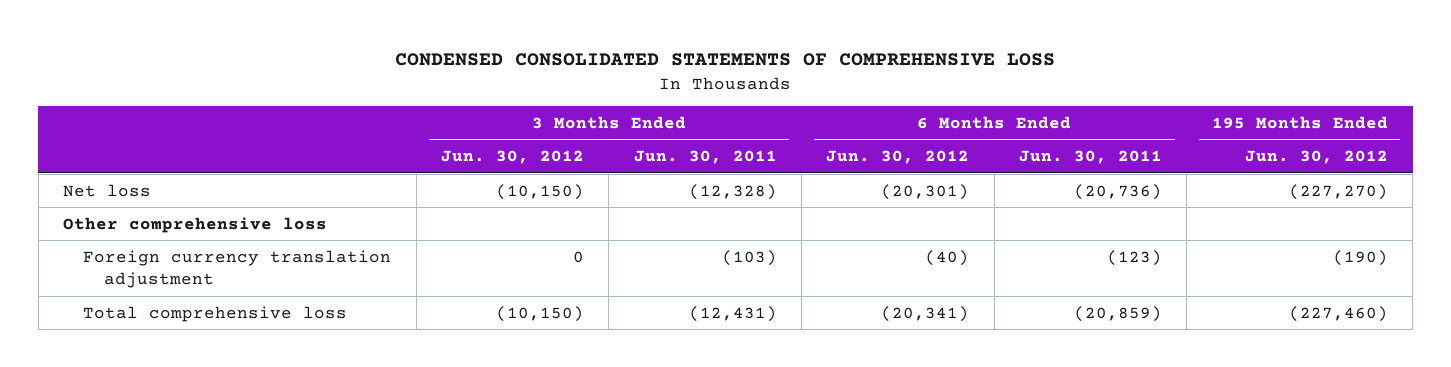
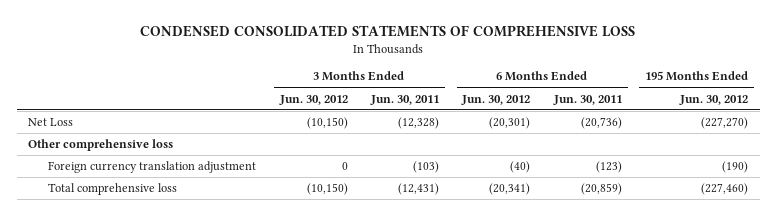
- Net loss | (10,150) | (12,328) | (20,301) | (20,736) | (227,270)
+ Net Loss | (10,150) | (12,328) | (20,301) | (20,736) | (227,270)

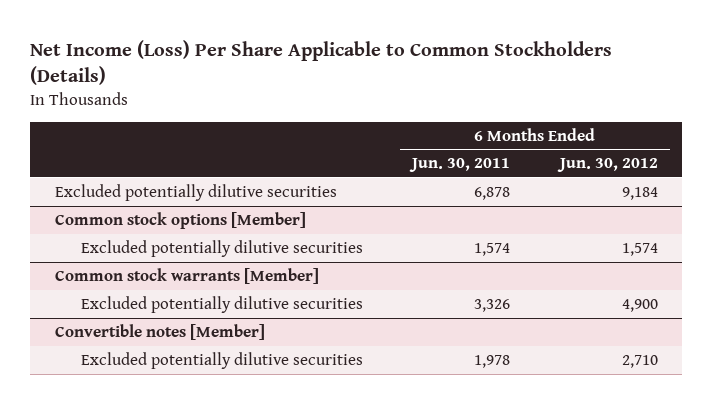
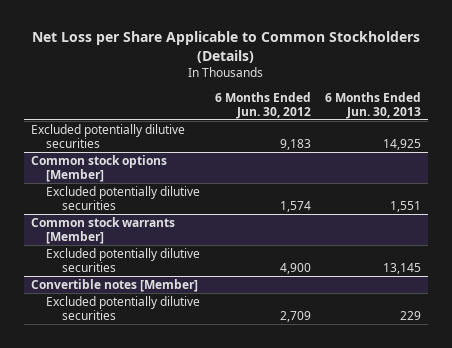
- Net Income (Loss) Per Share Applicable to Common Stockholders (Details)
+ Net Loss per Share Applicable to Common Stockholders (Details)
- | 6 Months Ended Jun. 30, 2011 | 6 Months Ended Jun. 30, 2012
+ | 6 Months Ended Jun. 30, 2012 | 6 Months Ended Jun. 30, 2013
- Excluded potentially dilutive securities | 6,878 | 9,184
+ Excluded potentially dilutive securities | 9,183 | 14,925
@ Convertible notes [Member]
- Excluded potentially dilutive securities | 1,978 | 2,710
+ Excluded potentially dilutive securities | 2,709 | 229

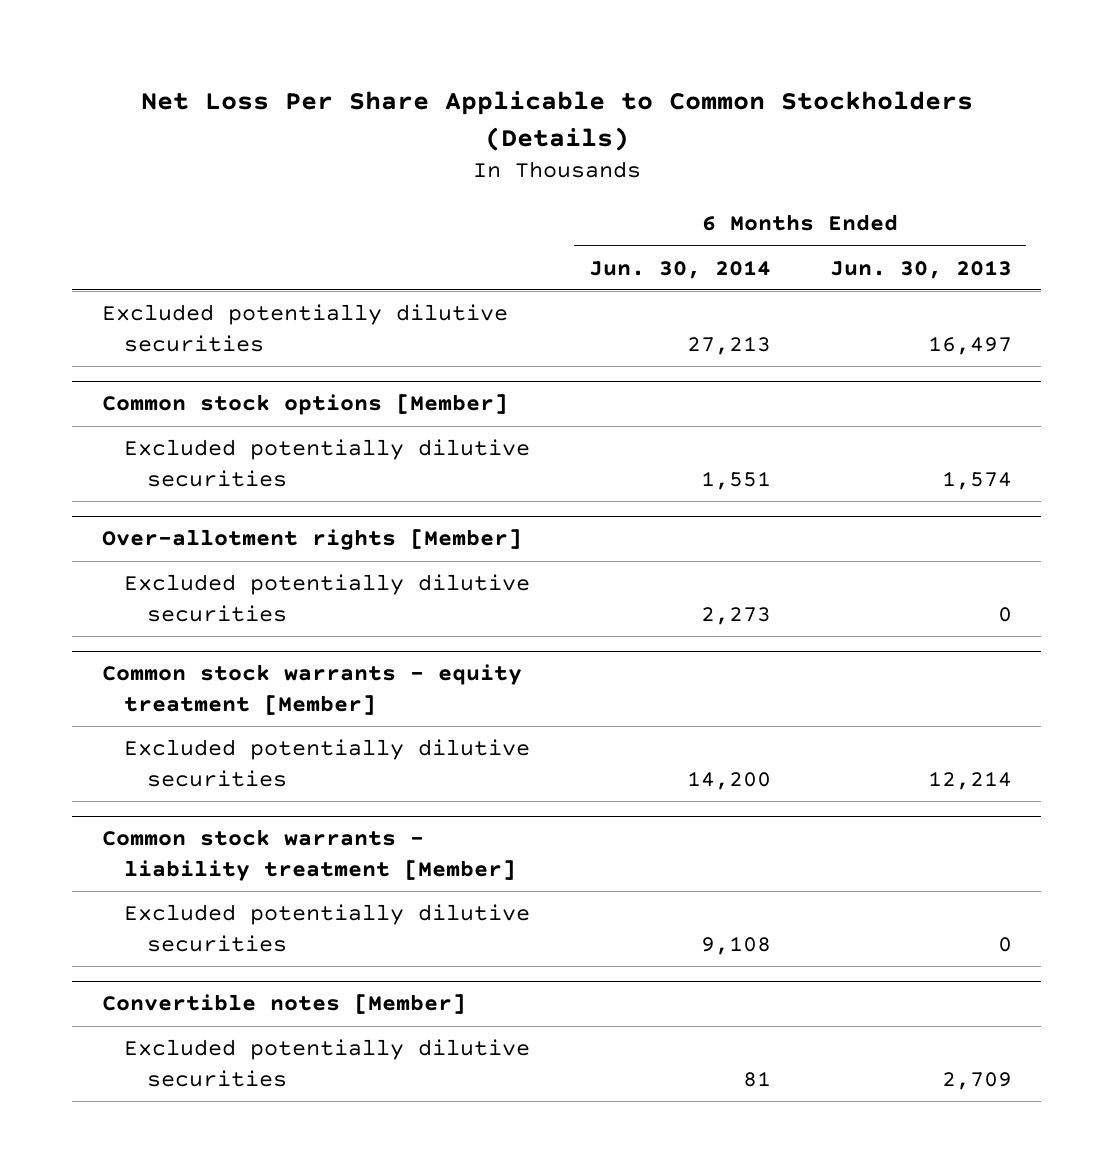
- Net Loss per Share Applicable to Common Stockholders (Details)
+ Net Loss Per Share Applicable to Common Stockholders (Details)
- | 6 Months Ended Jun. 30, 2012 | 6 Months Ended Jun. 30, 2013
+ | 6 Months Ended Jun. 30, 2014 | 6 Months Ended Jun. 30, 2013
- Excluded potentially dilutive securities | 9,183 | 14,925
+ Excluded potentially dilutive securities | 27,213 | 16,497
@ Common stock options [Member]
- Excluded potentially dilutive securities | 1,574 | 1,551
- Common stock warrants [Member]
- Excluded potentially dilutive securities | 4,900 | 13,145
@ Common stock options [Member]
+ Excluded potentially dilutive securities | 1,551 | 1,574
+ Over-allotment rights [Member]
+ Excluded potentially dilutive securities | 2,273 | 0
+ Common stock warrants - equity treatment [Member]
+ Excluded potentially dilutive securities | 14,200 | 12,214
+ Common stock warrants - liability treatment [Member]
+ Excluded potentially dilutive securities | 9,108 | 0
@ Convertible notes [Member]
- Excluded potentially dilutive securities | 2,709 | 229
+ Excluded potentially dilutive securities | 81 | 2,709

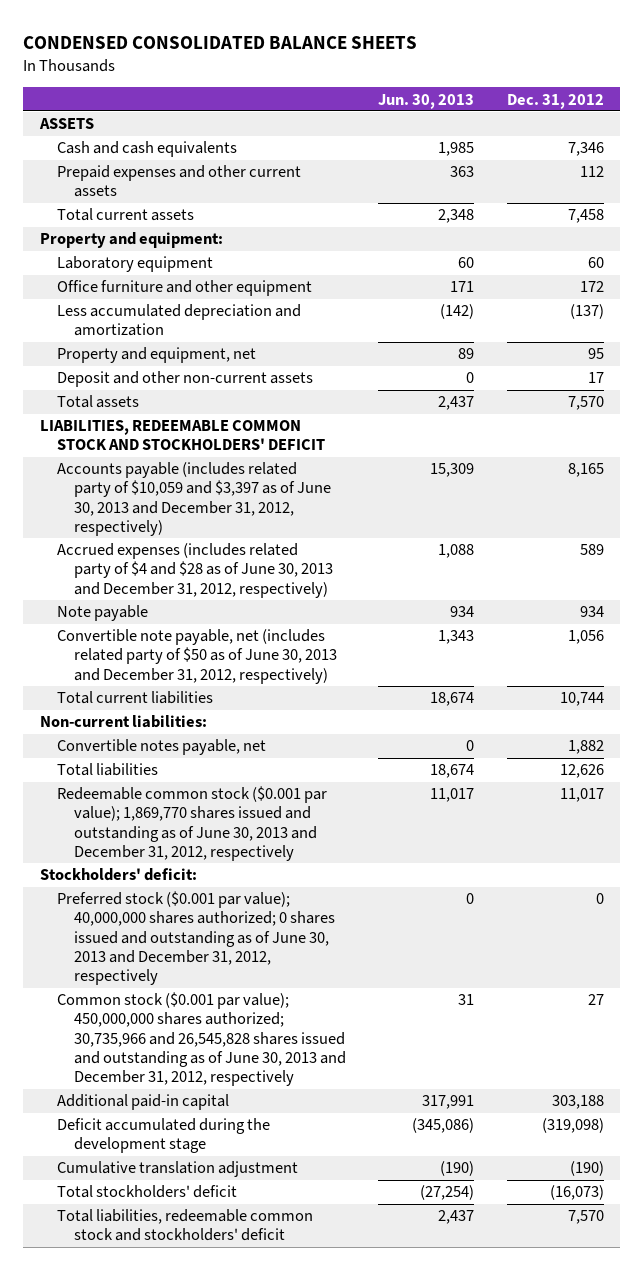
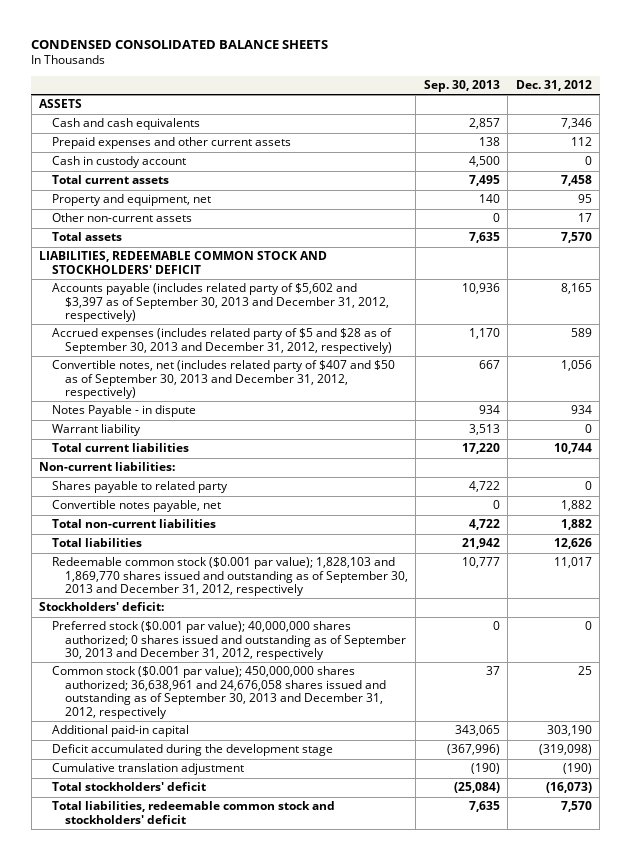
- | Jun. 30, 2013 | Dec. 31, 2012
+ | Sep. 30, 2013 | Dec. 31, 2012
+ Cash in custody account | 4,500 | 0
- Property and equipment:
- Laboratory equipment | 60 | 60
- Office furniture and other equipment | 171 | 172
- Less accumulated depreciation and amortization | (142) | (137)
- Deposit and other non-current assets | 0 | 17
+ Other non-current assets | 0 | 17
- Accounts payable (includes related party of $10,059 and $3,397 as of June 30, 2013 and December 31, 2012, respectively) | 15,309 | 8,165
- Accrued expenses (includes related party of $4 and $28 as of June 30, 2013 and December 31, 2012, respectively) | 1,088 | 589
- Note payable | 934 | 934
- Convertible note payable, net (includes related party of $50 as of June 30, 2013 and December 31, 2012, respectively) | 1,343 | 1,056
+ Accounts payable (includes related party of $5,602 and $3,397 as of September 30, 2013 and December 31, 2012, respectively) | 10,936 | 8,165
+ Accrued expenses (includes related party of $5 and $28 as of September 30, 2013 and December 31, 2012, respectively) | 1,170 | 589
+ Convertible notes, net (includes related party of $407 and $50 as of September 30, 2013 and December 31, 2012, respectively) | 667 | 1,056
+ Notes Payable - in dispute | 934 | 934
+ Warrant liability | 3,513 | 0
+ Shares payable to related party | 4,722 | 0
+ Total non-current liabilities | 4,722 | 1,882
- Redeemable common stock ($0.001 par value); 1,869,770 shares issued and outstanding as of June 30, 2013 and December 31, 2012, respectively | 11,017 | 11,017
+ Redeemable common stock ($0.001 par value); 1,828,103 and 1,869,770 shares issued and outstanding as of September 30, 2013 and December 31, 2012, respectively | 10,777 | 11,017
- Preferred stock ($0.001 par value); 40,000,000 shares authorized; 0 shares issued and outstanding as of June 30, 2013 and December 31, 2012, respectively | 0 | 0
- Common stock ($0.001 par value); 450,000,000 shares authorized; 30,735,966 and 26,545,828 shares issued and outstanding as of June 30, 2013 and December 31, 2012, respectively | 31 | 27
- Additional paid-in capital | 317,991 | 303,188
+ Preferred stock ($0.001 par value); 40,000,000 shares authorized; 0 shares issued and outstanding as of September 30, 2013 and December 31, 2012, respectively | 0 | 0
+ Common stock ($0.001 par value); 450,000,000 shares authorized; 36,638,961 and 24,676,058 shares issued and outstanding as of September 30, 2013 and December 31, 2012, respectively | 37 | 25
+ Additional paid-in capital | 343,065 | 303,190

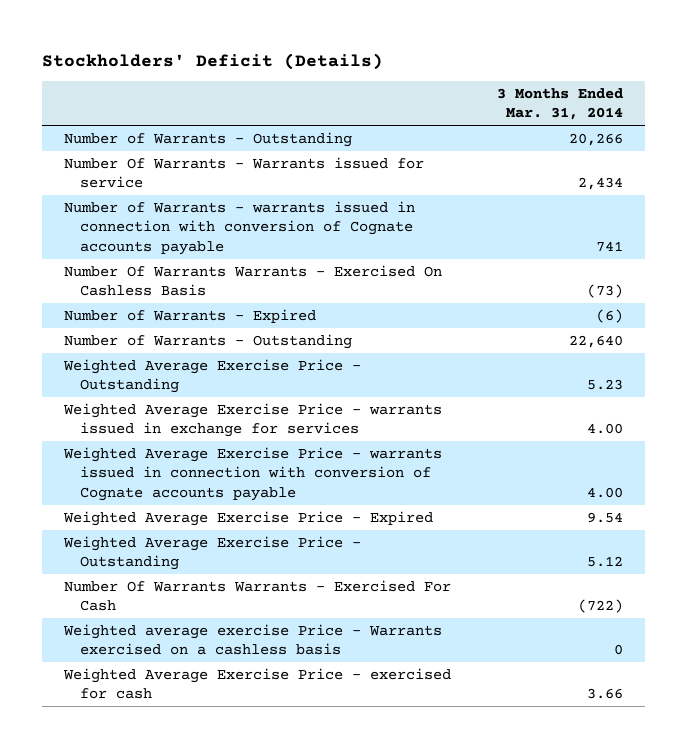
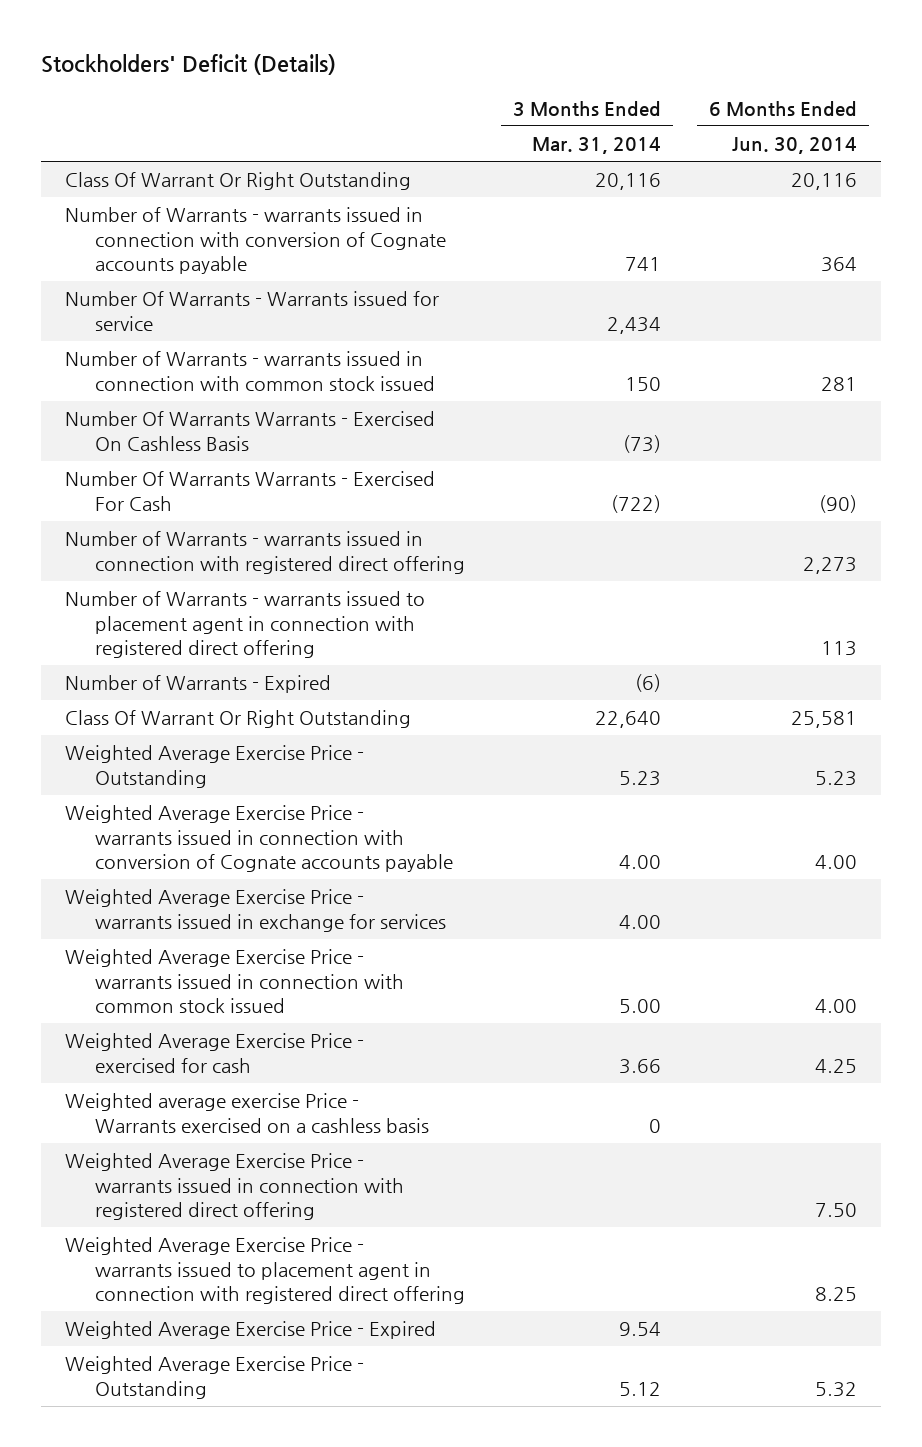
- | 3 Months Ended Mar. 31, 2014
+ | 3 Months Ended Mar. 31, 2014 | 6 Months Ended Jun. 30, 2014
- Number of Warrants - Outstanding | 20,266
+ Class Of Warrant Or Right Outstanding | 20,116 | 20,116
moved down: Number Of Warrants - Warrants issued for service | 2,434 |
+ Number of Warrants - warrants issued in connection with common stock issued | 150 | 281
moved up: Number Of Warrants Warrants - Exercised For Cash | (722) | (90)
+ Number of Warrants - warrants issued in connection with registered direct offering | | 2,273
+ Number of Warrants - warrants issued to placement agent in connection with registered direct offering | | 113
- Number of Warrants - Outstanding | 22,640
+ Class Of Warrant Or Right Outstanding | 22,640 | 25,581
moved down: Weighted Average Exercise Price - warrants issued in exchange for services | 4.00 |
+ Weighted Average Exercise Price - warrants issued in connection with common stock issued | 5.00 | 4.00
moved up: Weighted Average Exercise Price - exercised for cash | 3.66 | 4.25
moved up: Weighted average exercise Price - Warrants exercised on a cashless basis | 0 |
+ Weighted Average Exercise Price - warrants issued in connection with registered direct offering | | 7.50
+ Weighted Average Exercise Price - warrants issued to placement agent in connection with registered direct offering | | 8.25

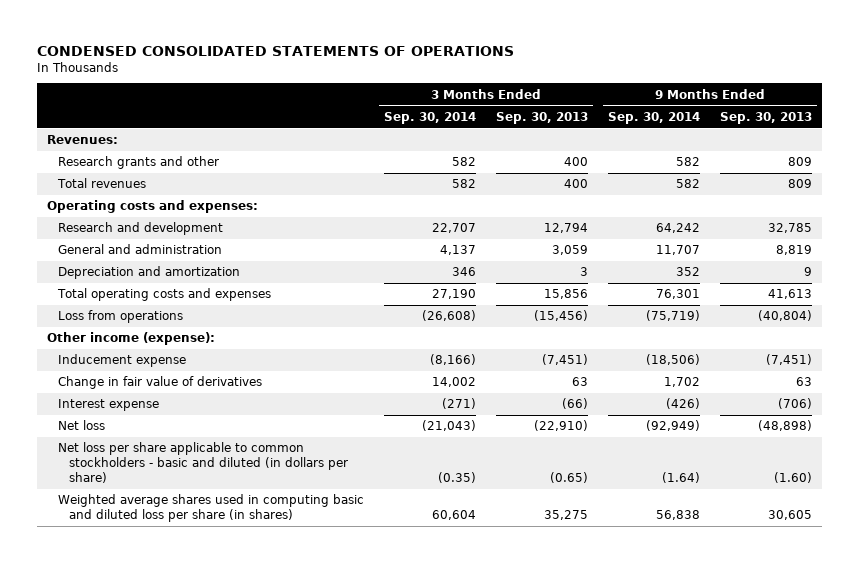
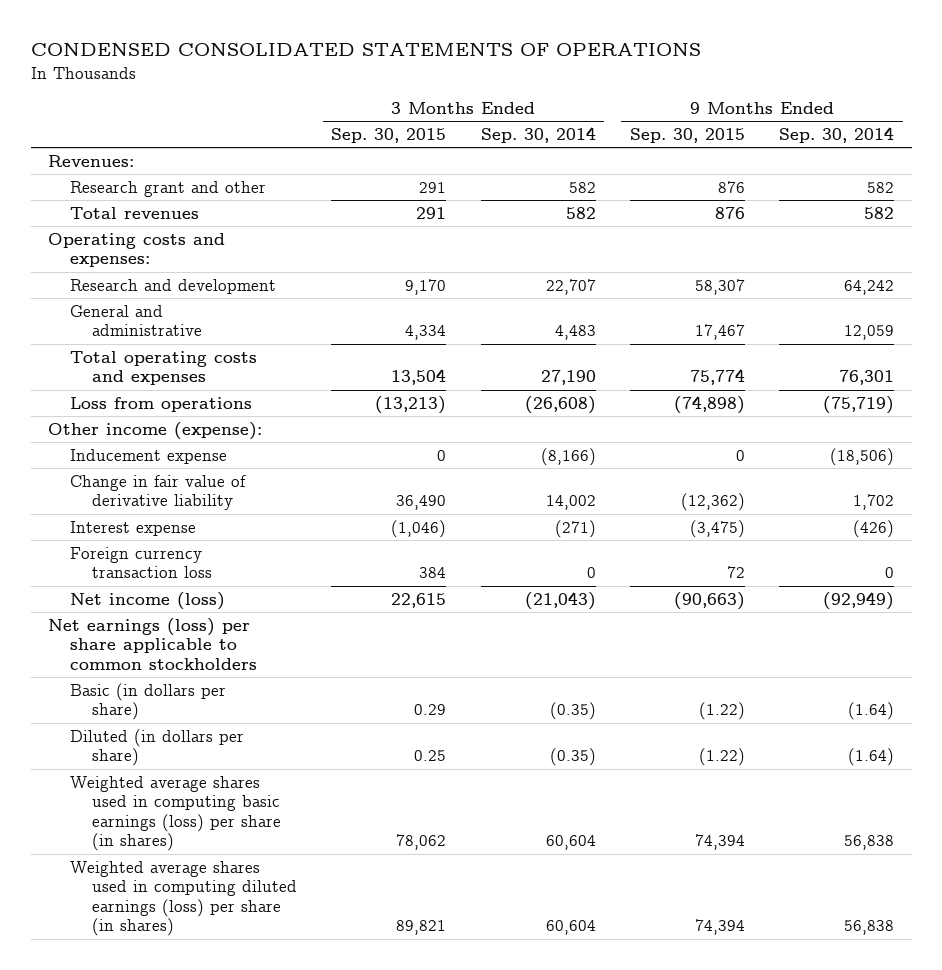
- | 3 Months Ended Sep. 30, 2014 | 3 Months Ended Sep. 30, 2013 | 9 Months Ended Sep. 30, 2014 | 9 Months Ended Sep. 30, 2013
+ | 3 Months Ended Sep. 30, 2015 | 3 Months Ended Sep. 30, 2014 | 9 Months Ended Sep. 30, 2015 | 9 Months Ended Sep. 30, 2014
- Research grants and other | 582 | 400 | 582 | 809
+ Research grant and other | 291 | 582 | 876 | 582
- General and administration | 4,137 | 3,059 | 11,707 | 8,819
- Depreciation and amortization | 346 | 3 | 352 | 9
+ General and administrative | 4,334 | 4,483 | 17,467 | 12,059
- Change in fair value of derivatives | 14,002 | 63 | 1,702 | 63
+ Change in fair value of derivative liability | 36,490 | 14,002 | (12,362) | 1,702
- Net loss | (21,043) | (22,910) | (92,949) | (48,898)
- Net loss per share applicable to common stockholders - basic and diluted (in dollars per share) | (0.35) | (0.65) | (1.64) | (1.60)
- Weighted average shares used in computing basic and diluted loss per share (in shares) | 60,604 | 35,275 | 56,838 | 30,605
+ Foreign currency transaction loss | 384 | 0 | 72 | 0
+ Net income (loss) | 22,615 | (21,043) | (90,663) | (92,949)
+ Net earnings (loss) per share applicable to common stockholders
+ Basic (in dollars per share) | 0.29 | (0.35) | (1.22) | (1.64)
+ Diluted (in dollars per share) | 0.25 | (0.35) | (1.22) | (1.64)
+ Weighted average shares used in computing basic earnings (loss) per share (in shares) | 78,062 | 60,604 | 74,394 | 56,838
+ Weighted average shares used in computing diluted earnings (loss) per share (in shares) | 89,821 | 60,604 | 74,394 | 56,838

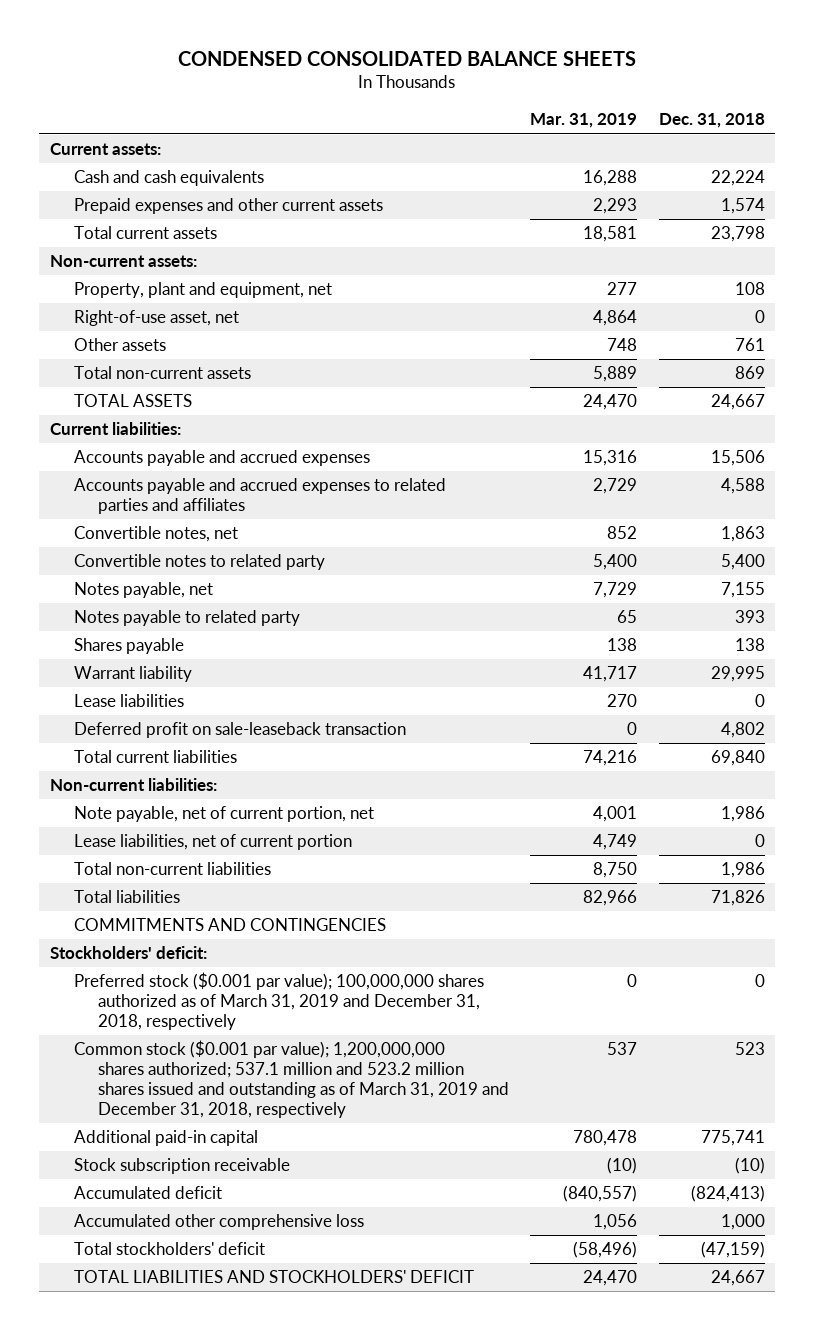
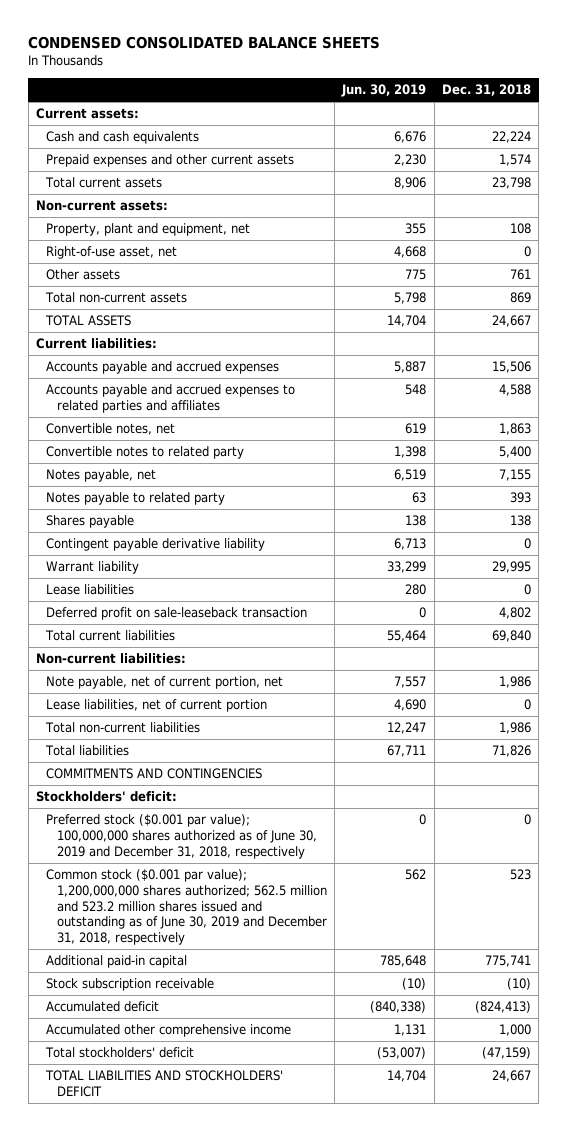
- | Mar. 31, 2019 | Dec. 31, 2018
+ | Jun. 30, 2019 | Dec. 31, 2018
+ Contingent payable derivative liability | 6,713 | 0
- Preferred stock ($0.001 par value); 100,000,000 shares authorized as of March 31, 2019 and December 31, 2018, respectively | 0 | 0
- Common stock ($0.001 par value); 1,200,000,000 shares authorized; 537.1 million and 523.2 million shares issued and outstanding as of March 31, 2019 and December 31, 2018, respectively | 537 | 523
+ Preferred stock ($0.001 par value); 100,000,000 shares authorized as of June 30, 2019 and December 31, 2018, respectively | 0 | 0
+ Common stock ($0.001 par value); 1,200,000,000 shares authorized; 562.5 million and 523.2 million shares issued and outstanding as of June 30, 2019 and December 31, 2018, respectively | 562 | 523
- Accumulated other comprehensive loss | 1,056 | 1,000
+ Accumulated other comprehensive income | 1,131 | 1,000

